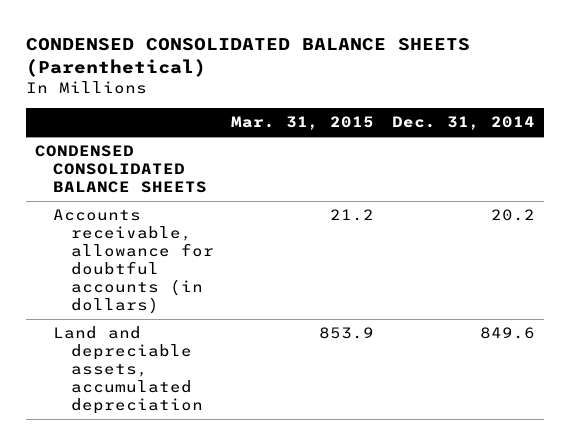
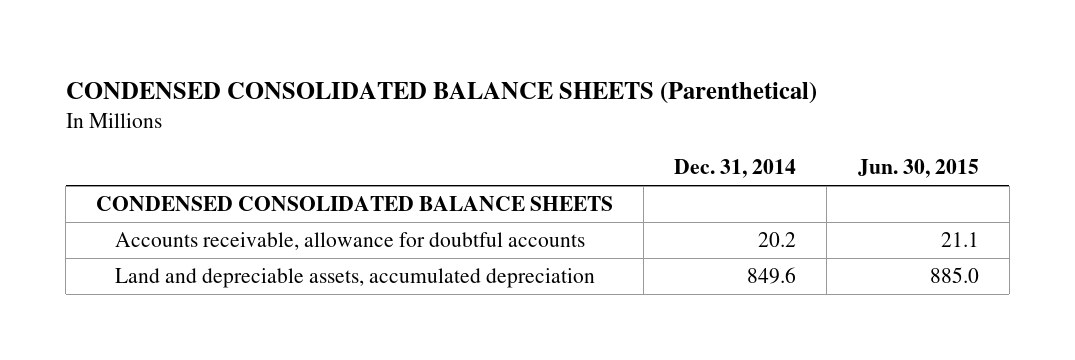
- | Mar. 31, 2015 | Dec. 31, 2014
+ | Dec. 31, 2014 | Jun. 30, 2015
- Accounts receivable, allowance for doubtful accounts (in dollars) | 21.2 | 20.2
+ Accounts receivable, allowance for doubtful accounts | 20.2 | 21.1

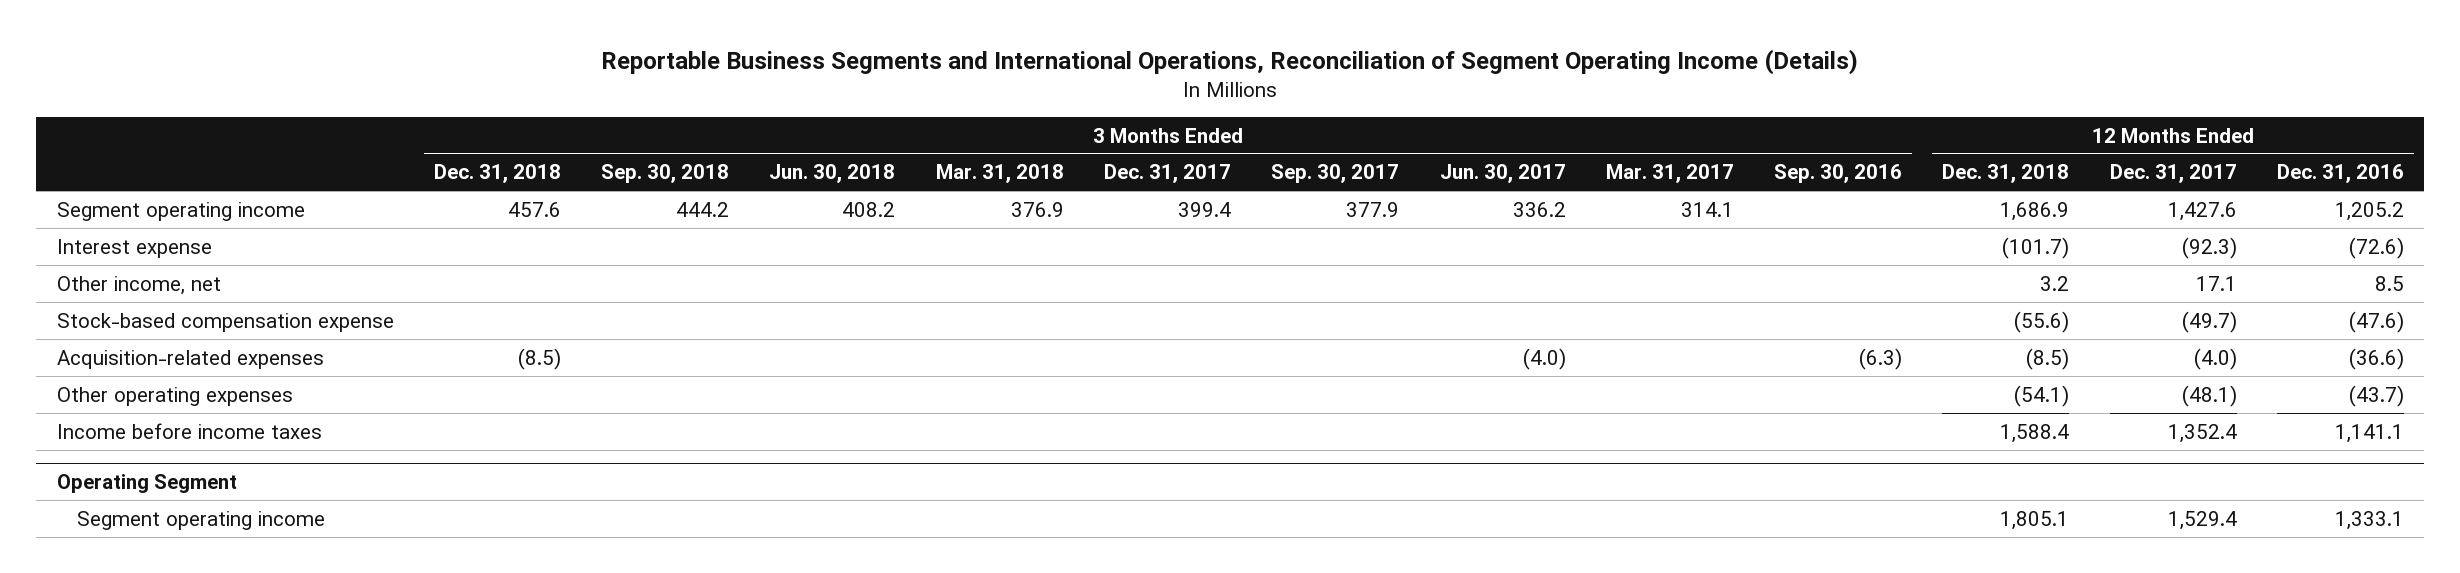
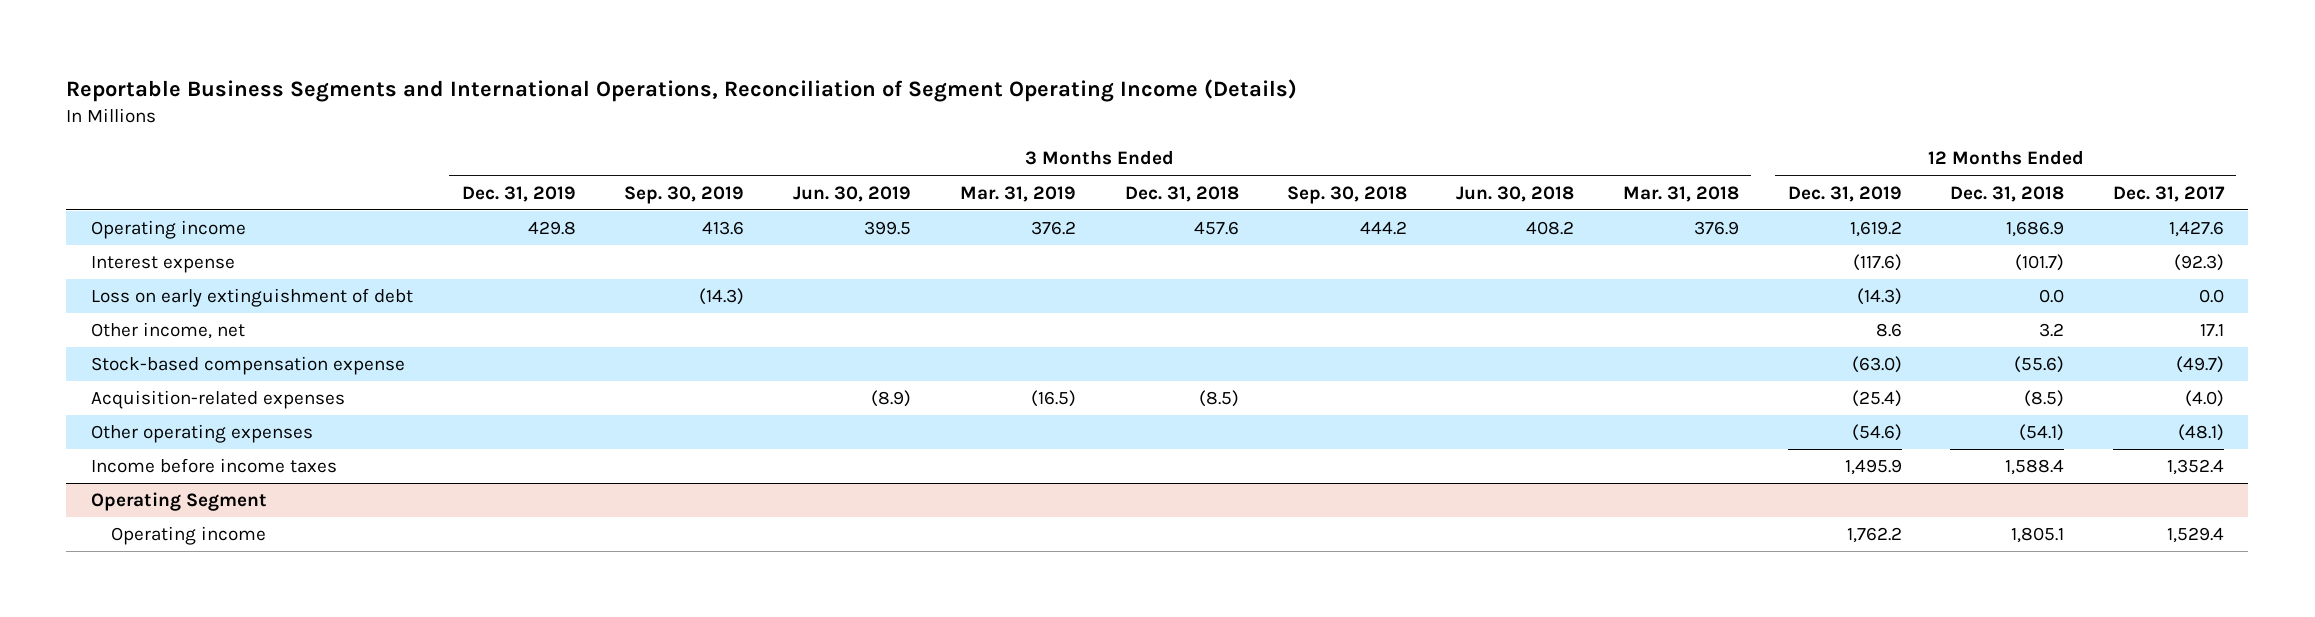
- | 3 Months Ended Dec. 31, 2018 | 3 Months Ended Sep. 30, 2018 | 3 Months Ended Jun. 30, 2018 | 3 Months Ended Mar. 31, 2018 | 3 Months Ended Dec. 31, 2017 | 3 Months Ended Sep. 30, 2017 | 3 Months Ended Jun. 30, 2017 | 3 Months Ended Mar. 31, 2017 | 3 Months Ended Sep. 30, 2016 | 12 Months Ended Dec. 31, 2018 | 12 Months Ended Dec. 31, 2017 | 12 Months Ended Dec. 31, 2016
+ | 3 Months Ended Dec. 31, 2019 | 3 Months Ended Sep. 30, 2019 | 3 Months Ended Jun. 30, 2019 | 3 Months Ended Mar. 31, 2019 | 3 Months Ended Dec. 31, 2018 | 3 Months Ended Sep. 30, 2018 | 3 Months Ended Jun. 30, 2018 | 3 Months Ended Mar. 31, 2018 | 12 Months Ended Dec. 31, 2019 | 12 Months Ended Dec. 31, 2018 | 12 Months Ended Dec. 31, 2017
- Segment operating income | 457.6 | 444.2 | 408.2 | 376.9 | 399.4 | 377.9 | 336.2 | 314.1 | | 1,686.9 | 1,427.6 | 1,205.2
+ Operating income | 429.8 | 413.6 | 399.5 | 376.2 | 457.6 | 444.2 | 408.2 | 376.9 | 1,619.2 | 1,686.9 | 1,427.6
+ Loss on early extinguishment of debt | | (14.3) | | | | | | | (14.3) | 0.0 | 0.0
@ Operating Segment
- Segment operating income | | | | | | | | | | 1,805.1 | 1,529.4 | 1,333.1
+ Operating income | | | | | | | | | 1,762.2 | 1,805.1 | 1,529.4

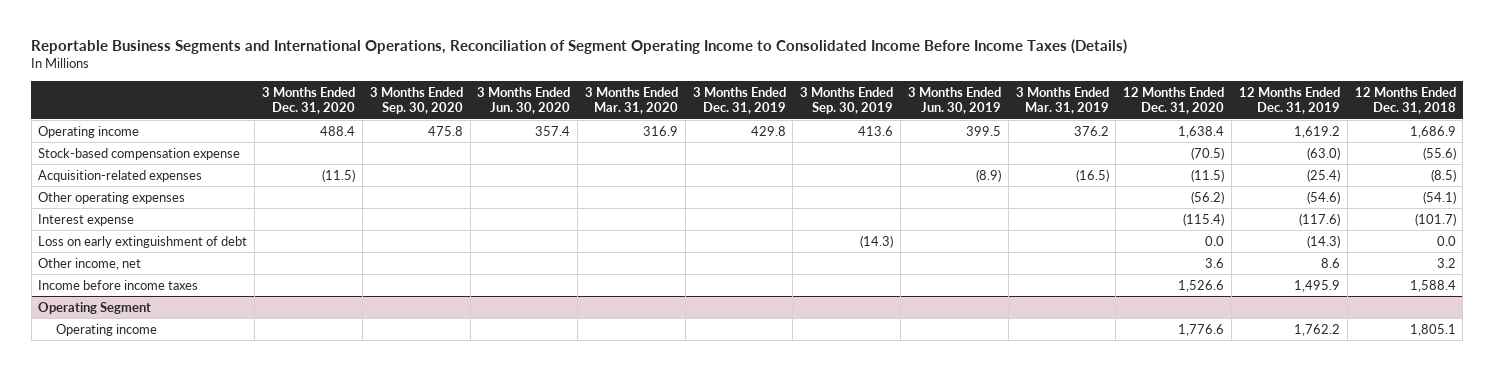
- Reportable Business Segments and International Operations, Reconciliation of Segment Operating Income (Details)
+ Reportable Business Segments and International Operations, Reconciliation of Segment Operating Income to Consolidated Income Before Income Taxes (Details)
- | 3 Months Ended Dec. 31, 2019 | 3 Months Ended Sep. 30, 2019 | 3 Months Ended Jun. 30, 2019 | 3 Months Ended Mar. 31, 2019 | 3 Months Ended Dec. 31, 2018 | 3 Months Ended Sep. 30, 2018 | 3 Months Ended Jun. 30, 2018 | 3 Months Ended Mar. 31, 2018 | 12 Months Ended Dec. 31, 2019 | 12 Months Ended Dec. 31, 2018 | 12 Months Ended Dec. 31, 2017
+ | 3 Months Ended Dec. 31, 2020 | 3 Months Ended Sep. 30, 2020 | 3 Months Ended Jun. 30, 2020 | 3 Months Ended Mar. 31, 2020 | 3 Months Ended Dec. 31, 2019 | 3 Months Ended Sep. 30, 2019 | 3 Months Ended Jun. 30, 2019 | 3 Months Ended Mar. 31, 2019 | 12 Months Ended Dec. 31, 2020 | 12 Months Ended Dec. 31, 2019 | 12 Months Ended Dec. 31, 2018
moved down: Interest expense | | | | | | | | | (115.4) | (117.6) | (101.7)
moved down: Loss on early extinguishment of debt | | | | | | (14.3) | | | 0.0 | (14.3) | 0.0
moved down: Other income, net | | | | | | | | | 3.6 | 8.6 | 3.2

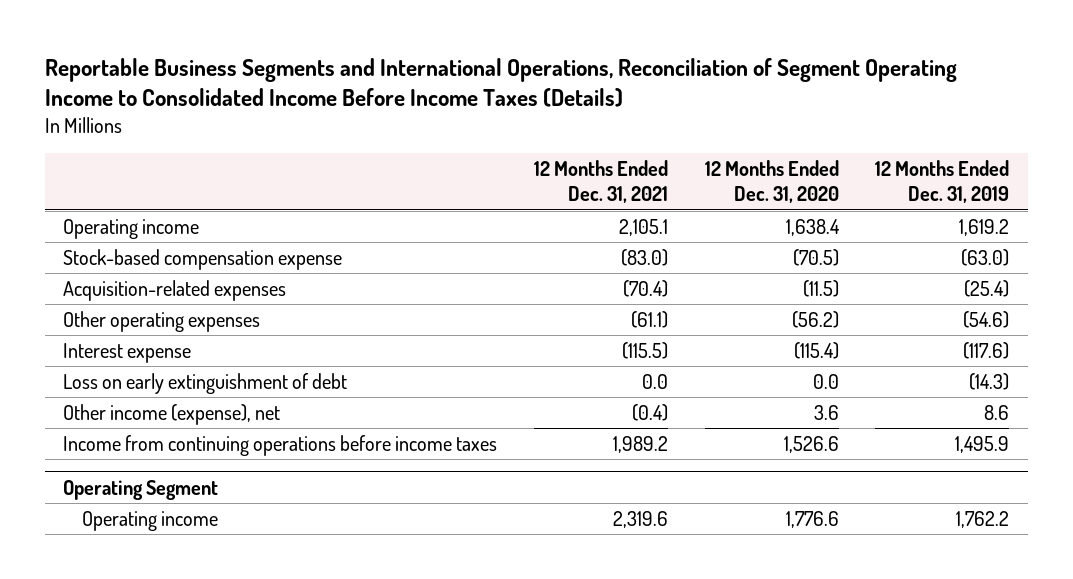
- | 3 Months Ended Dec. 31, 2020 | 3 Months Ended Sep. 30, 2020 | 3 Months Ended Jun. 30, 2020 | 3 Months Ended Mar. 31, 2020 | 3 Months Ended Dec. 31, 2019 | 3 Months Ended Sep. 30, 2019 | 3 Months Ended Jun. 30, 2019 | 3 Months Ended Mar. 31, 2019 | 12 Months Ended Dec. 31, 2020 | 12 Months Ended Dec. 31, 2019 | 12 Months Ended Dec. 31, 2018
+ | 12 Months Ended Dec. 31, 2021 | 12 Months Ended Dec. 31, 2020 | 12 Months Ended Dec. 31, 2019
- Other income, net | | | | | | | | | 3.6 | 8.6 | 3.2
- Income before income taxes | | | | | | | | | 1,526.6 | 1,495.9 | 1,588.4
+ Other income (expense), net | (0.4) | 3.6 | 8.6
+ Income from continuing operations before income taxes | 1,989.2 | 1,526.6 | 1,495.9

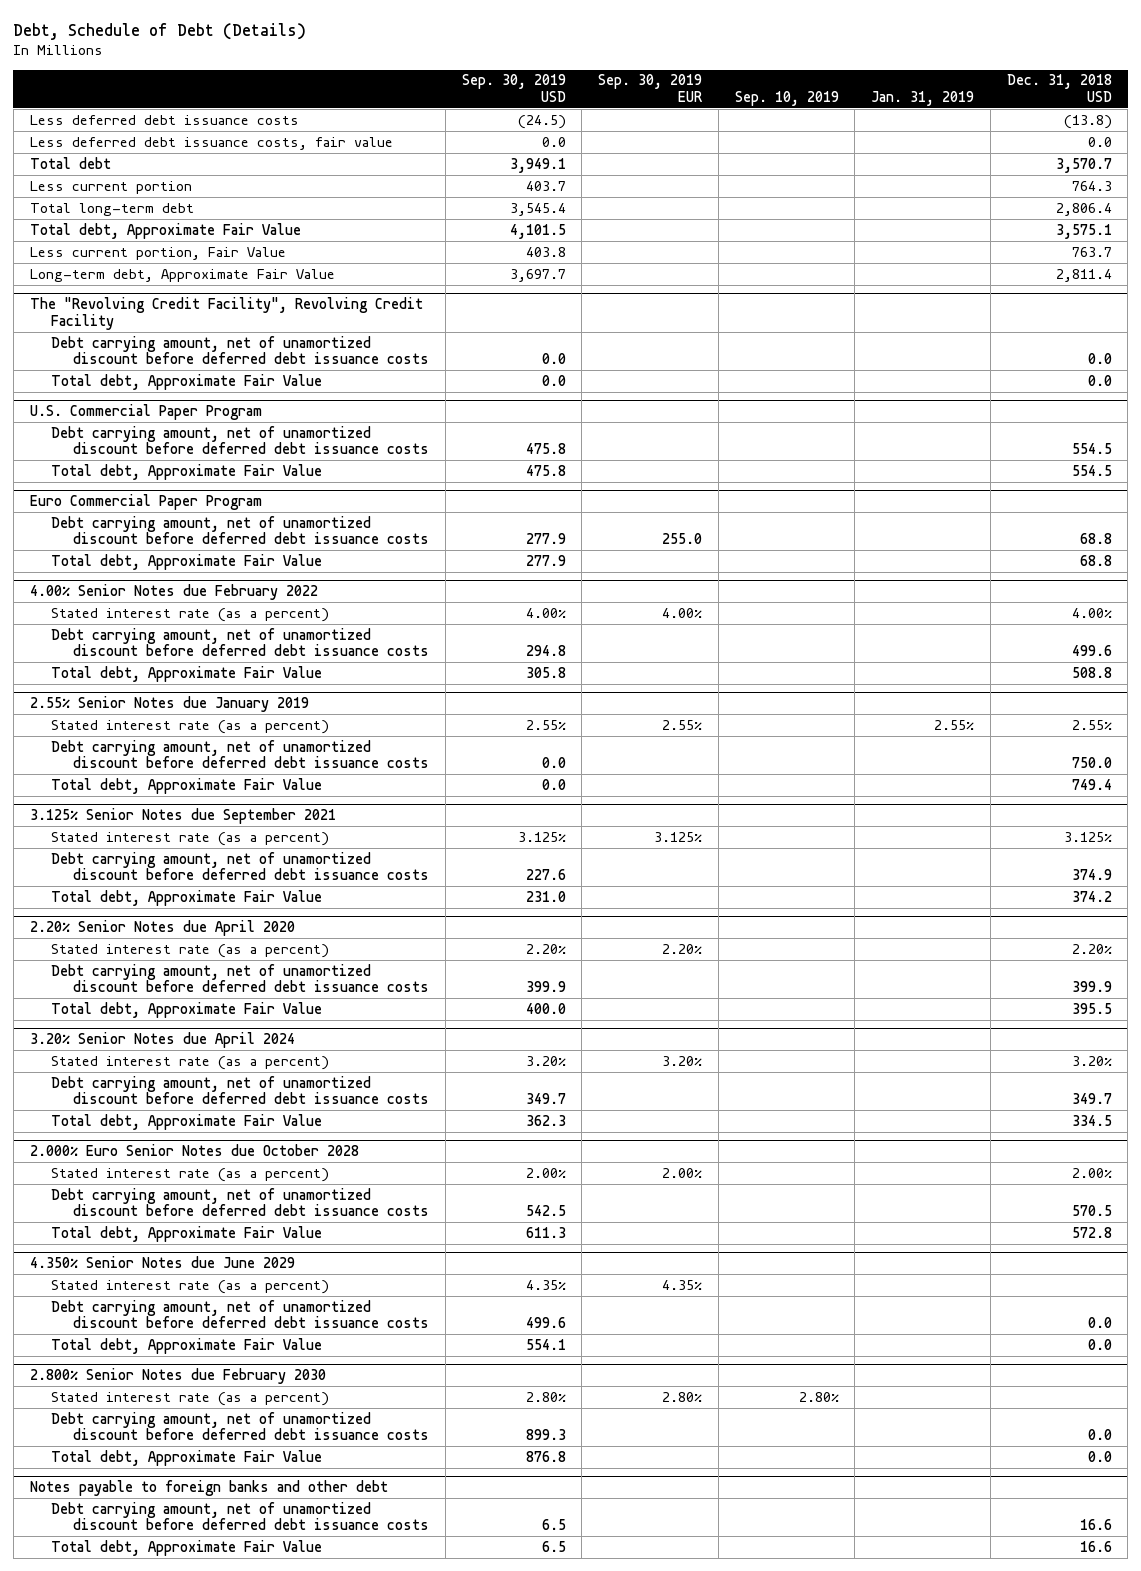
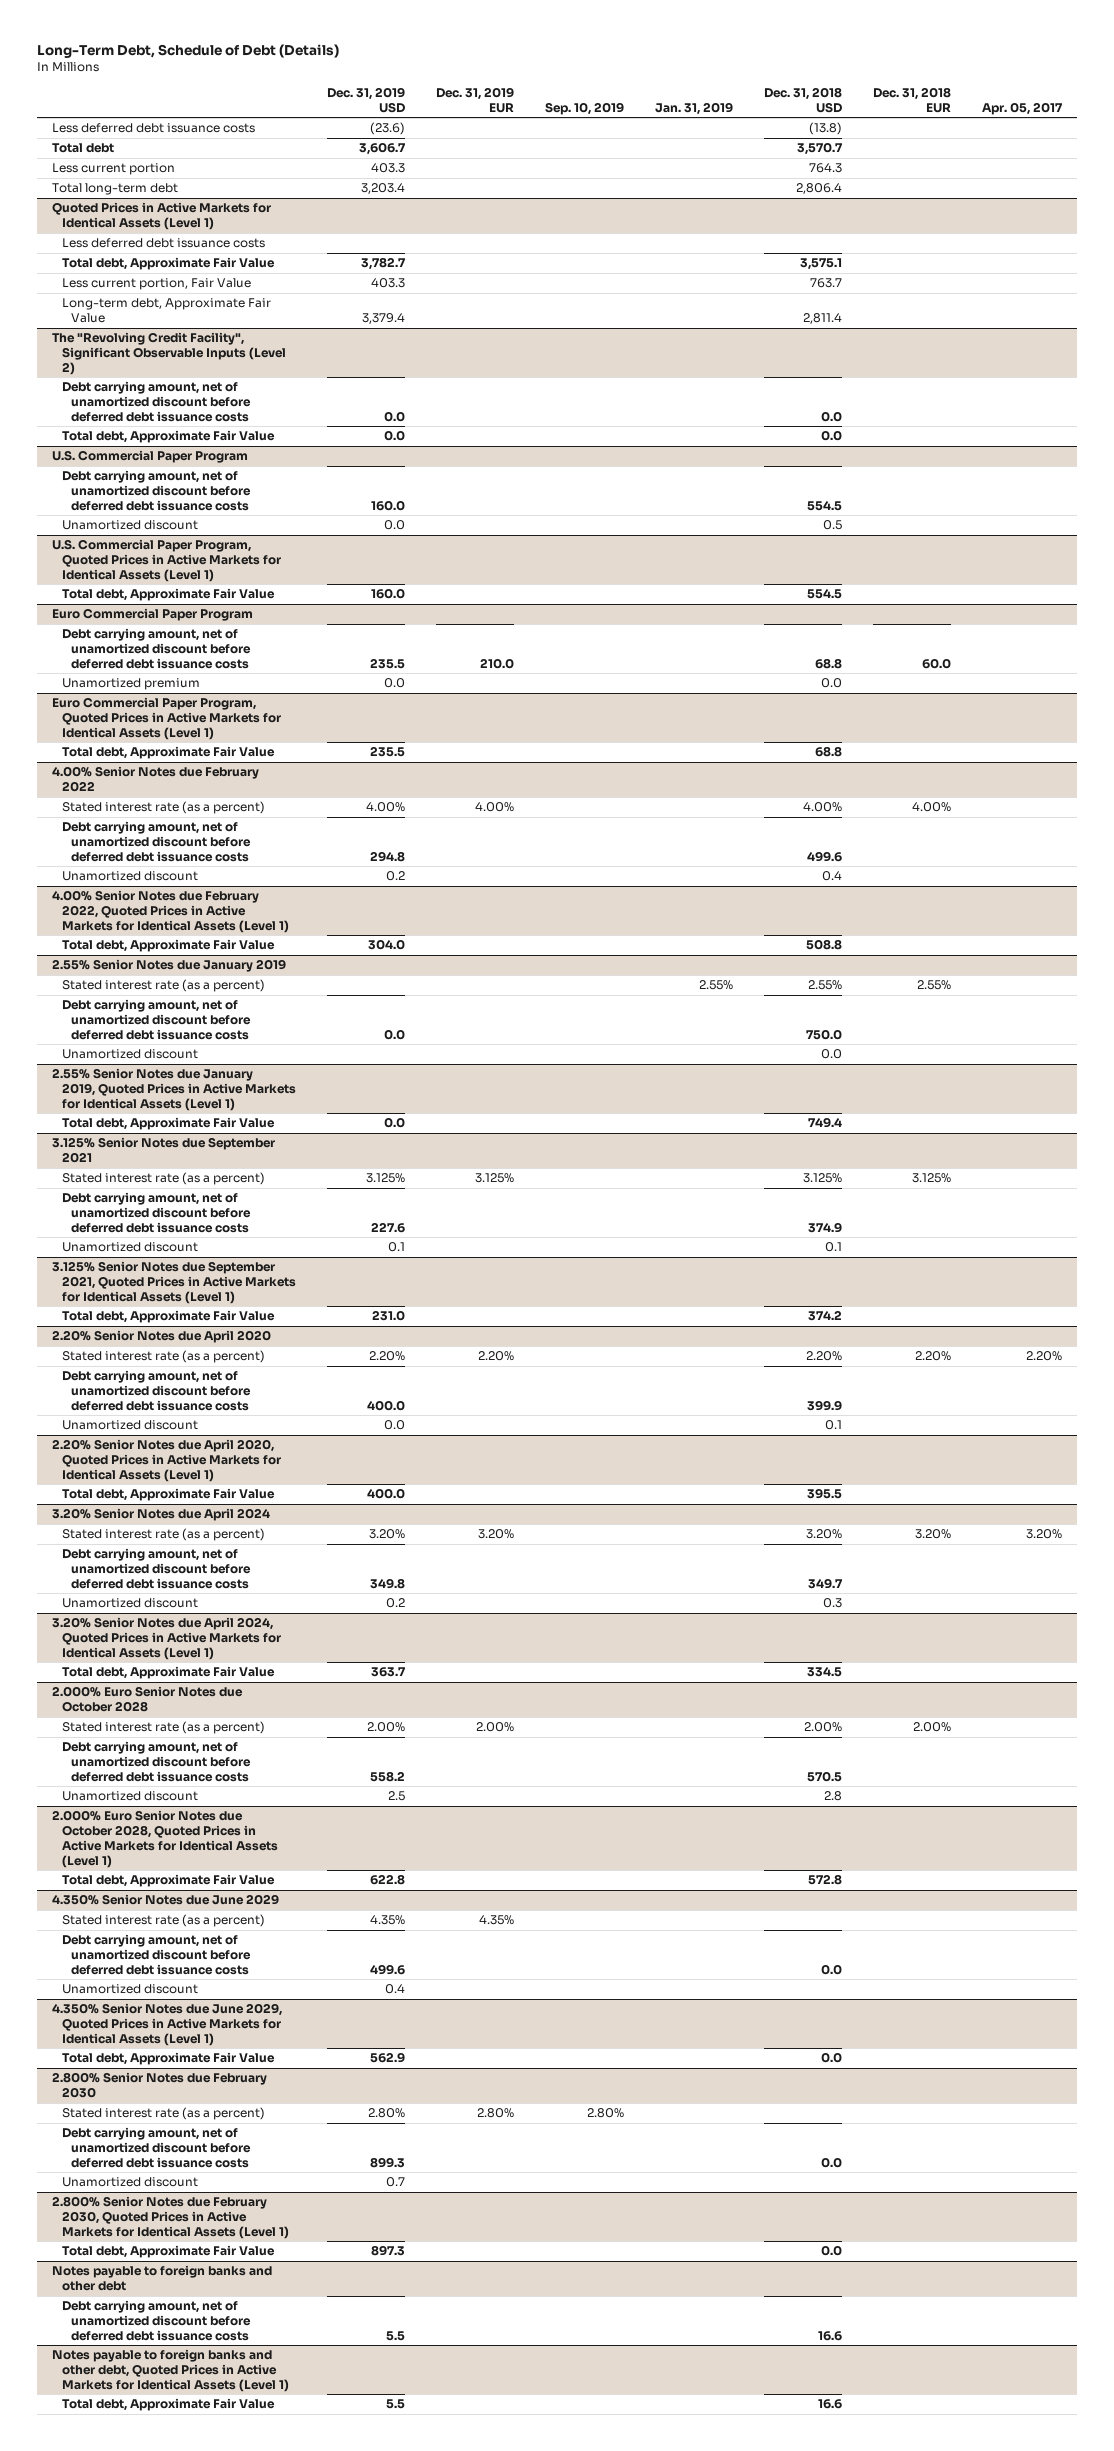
- Debt, Schedule of Debt (Details)
+ Long-Term Debt, Schedule of Debt (Details)
- | Sep. 30, 2019 USD | Sep. 30, 2019 EUR | Sep. 10, 2019 | Jan. 31, 2019 | Dec. 31, 2018 USD
+ | Dec. 31, 2019 USD | Dec. 31, 2019 EUR | Sep. 10, 2019 | Jan. 31, 2019 | Dec. 31, 2018 USD | Dec. 31, 2018 EUR | Apr. 05, 2017
- Less deferred debt issuance costs, fair value | 0.0 | | | | 0.0
+ Quoted Prices in Active Markets for Identical Assets (Level 1)
+ Less deferred debt issuance costs
- The "Revolving Credit Facility", Revolving Credit Facility
+ The "Revolving Credit Facility", Significant Observable Inputs (Level 2)
@ U.S. Commercial Paper Program
+ Unamortized discount | 0.0 | | | | 0.5 | |
+ U.S. Commercial Paper Program, Quoted Prices in Active Markets for Identical Assets (Level 1)
@ Euro Commercial Paper Program
+ Unamortized premium | 0.0 | | | | 0.0 | |
+ Euro Commercial Paper Program, Quoted Prices in Active Markets for Identical Assets (Level 1)
@ 4.00% Senior Notes due February 2022
+ Unamortized discount | 0.2 | | | | 0.4 | |
+ 4.00% Senior Notes due February 2022, Quoted Prices in Active Markets for Identical Assets (Level 1)
@ 2.55% Senior Notes due January 2019
+ Unamortized discount | | | | | 0.0 | |
+ 2.55% Senior Notes due January 2019, Quoted Prices in Active Markets for Identical Assets (Level 1)
@ 3.125% Senior Notes due September 2021
+ Unamortized discount | 0.1 | | | | 0.1 | |
+ 3.125% Senior Notes due September 2021, Quoted Prices in Active Markets for Identical Assets (Level 1)
@ 2.20% Senior Notes due April 2020
+ Unamortized discount | 0.0 | | | | 0.1 | |
+ 2.20% Senior Notes due April 2020, Quoted Prices in Active Markets for Identical Assets (Level 1)
@ 3.20% Senior Notes due April 2024
+ Unamortized discount | 0.2 | | | | 0.3 | |
+ 3.20% Senior Notes due April 2024, Quoted Prices in Active Markets for Identical Assets (Level 1)
@ 2.000% Euro Senior Notes due October 2028
+ Unamortized discount | 2.5 | | | | 2.8 | |
+ 2.000% Euro Senior Notes due October 2028, Quoted Prices in Active Markets for Identical Assets (Level 1)
@ 4.350% Senior Notes due June 2029
+ Unamortized discount | 0.4 | | | | | |
+ 4.350% Senior Notes due June 2029, Quoted Prices in Active Markets for Identical Assets (Level 1)
@ 2.800% Senior Notes due February 2030
+ Unamortized discount | 0.7 | | | | | |
+ 2.800% Senior Notes due February 2030, Quoted Prices in Active Markets for Identical Assets (Level 1)
+ Notes payable to foreign banks and other debt, Quoted Prices in Active Markets for Identical Assets (Level 1)

